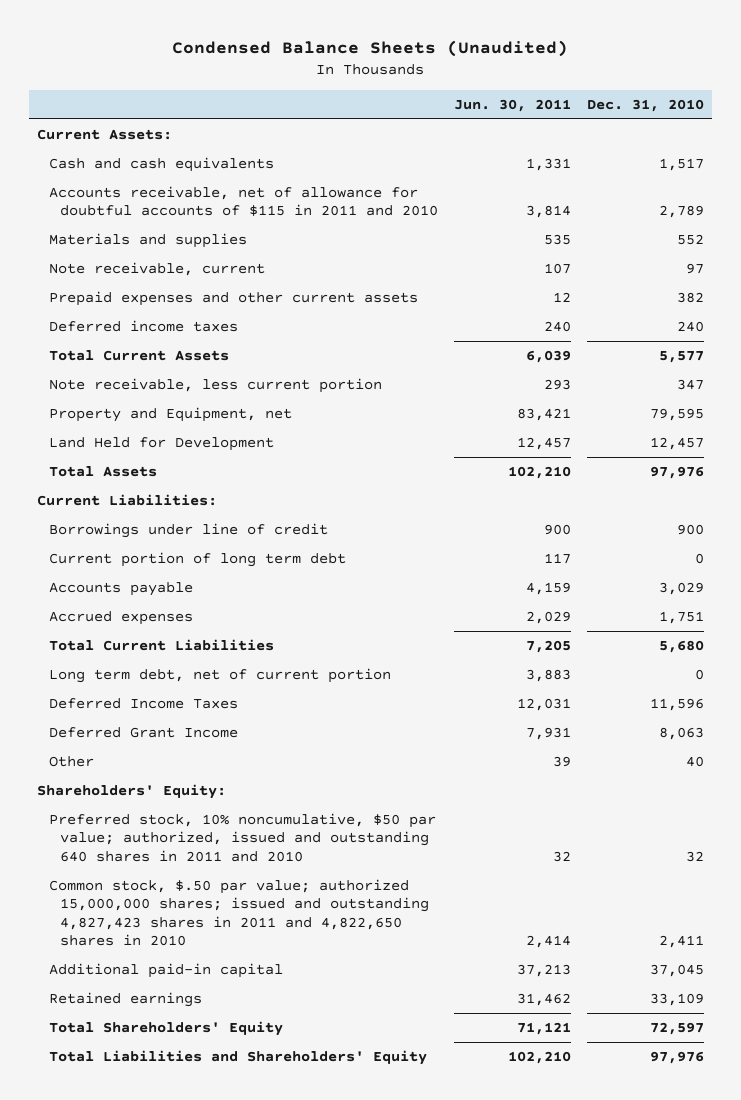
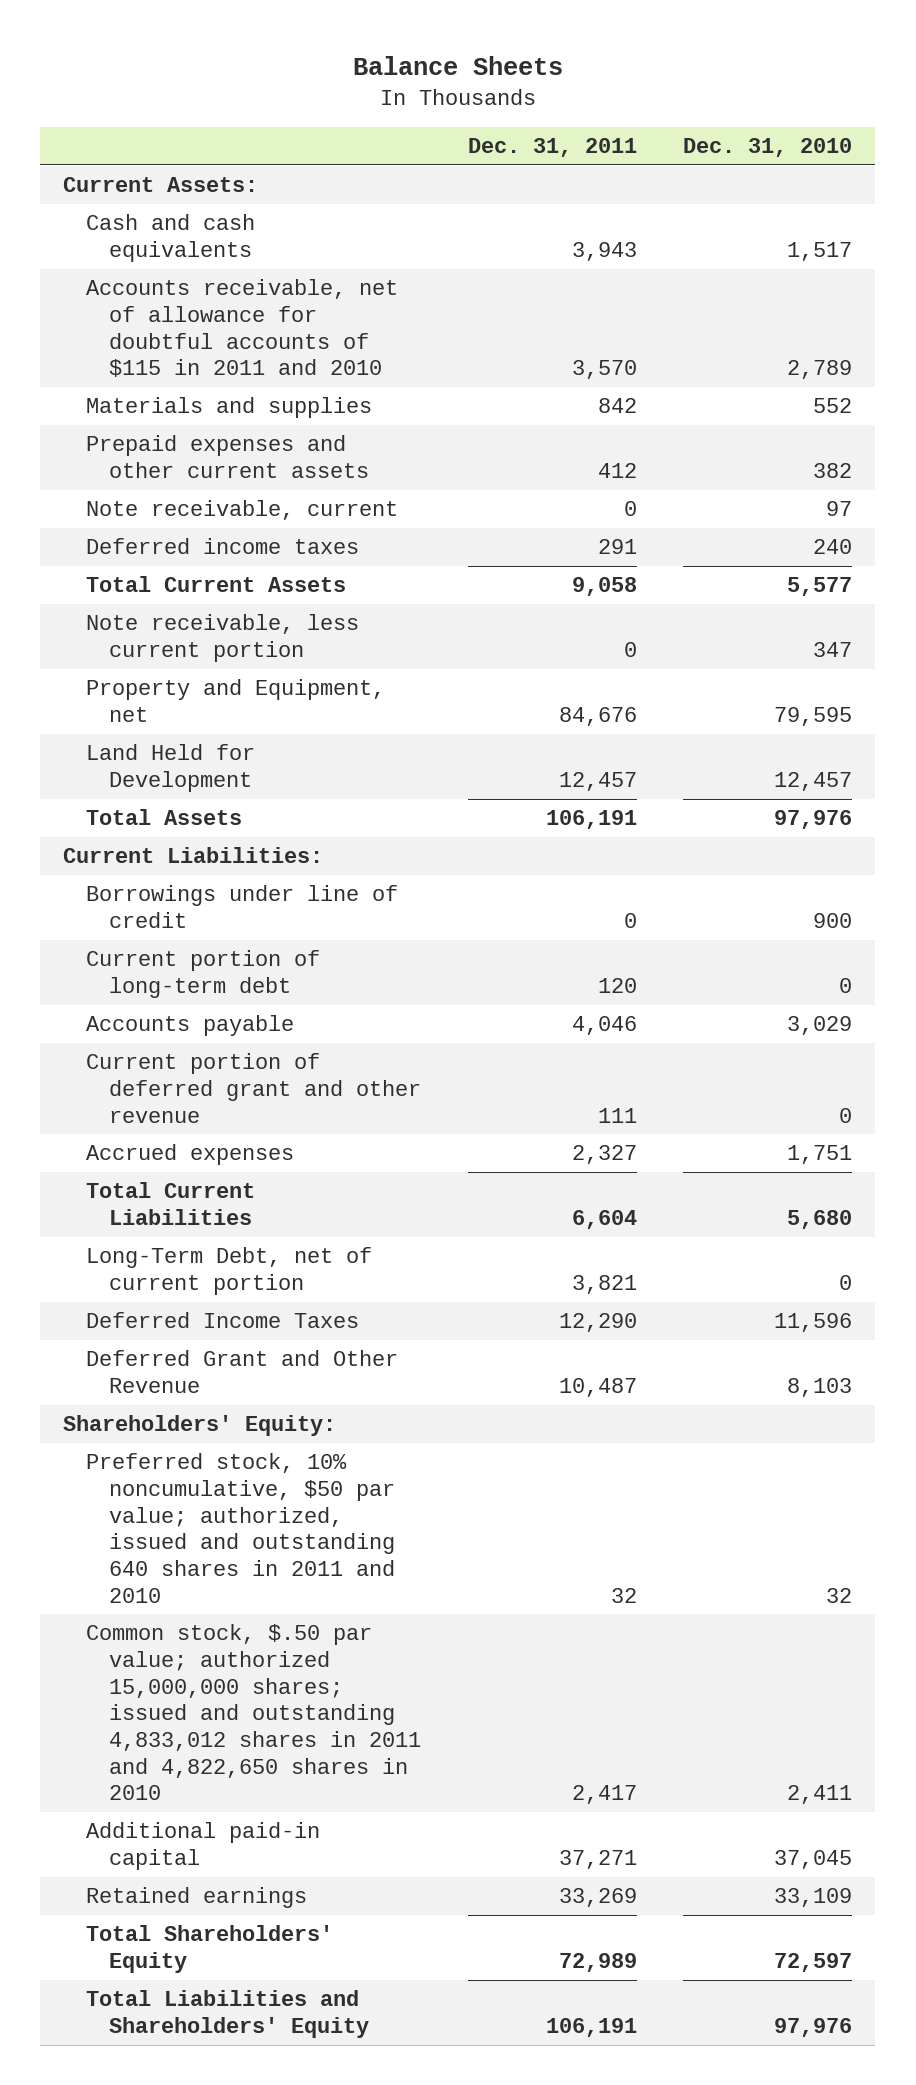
- Condensed Balance Sheets (Unaudited)
+ Balance Sheets
- | Jun. 30, 2011 | Dec. 31, 2010
+ | Dec. 31, 2011 | Dec. 31, 2010
moved down: Note receivable, current | 0 | 97
- Current portion of long term debt | 117 | 0
+ Current portion of long-term debt | 120 | 0
+ Current portion of deferred grant and other revenue | 111 | 0
- Long term debt, net of current portion | 3,883 | 0
+ Long-Term Debt, net of current portion | 3,821 | 0
- Deferred Grant Income | 7,931 | 8,063
- Other | 39 | 40
+ Deferred Grant and Other Revenue | 10,487 | 8,103
- Common stock, $.50 par value; authorized 15,000,000 shares; issued and outstanding 4,827,423 shares in 2011 and 4,822,650 shares in 2010 | 2,414 | 2,411
+ Common stock, $.50 par value; authorized 15,000,000 shares; issued and outstanding 4,833,012 shares in 2011 and 4,822,650 shares in 2010 | 2,417 | 2,411

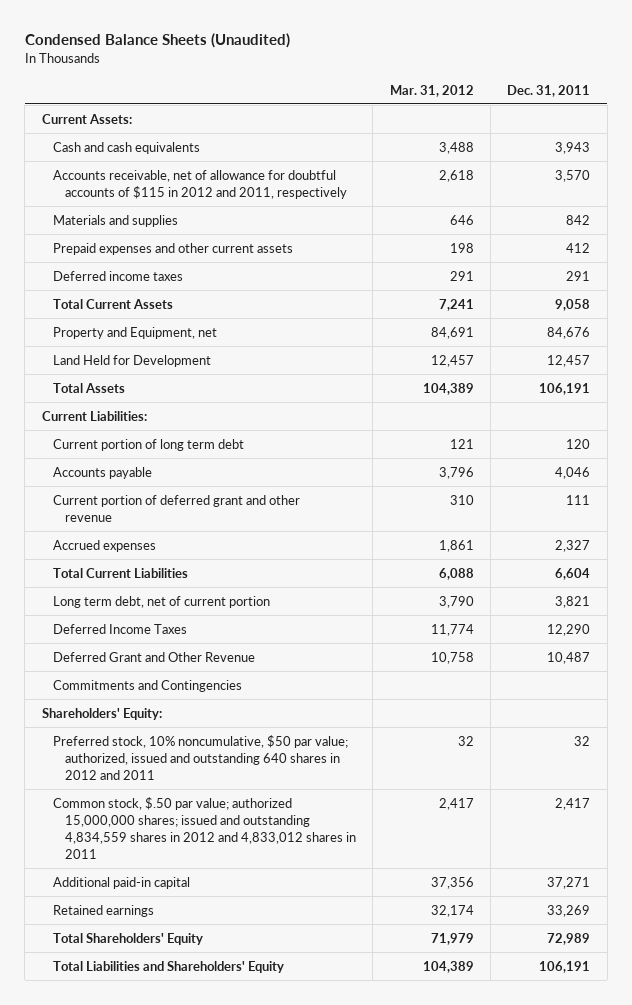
- Balance Sheets
+ Condensed Balance Sheets (Unaudited)
- | Dec. 31, 2011 | Dec. 31, 2010
+ | Mar. 31, 2012 | Dec. 31, 2011
- Accounts receivable, net of allowance for doubtful accounts of $115 in 2011 and 2010 | 3,570 | 2,789
+ Accounts receivable, net of allowance for doubtful accounts of $115 in 2012 and 2011, respectively | 2,618 | 3,570
- Note receivable, current | 0 | 97
- Note receivable, less current portion | 0 | 347
- Borrowings under line of credit | 0 | 900
- Current portion of long-term debt | 120 | 0
+ Current portion of long term debt | 121 | 120
- Long-Term Debt, net of current portion | 3,821 | 0
+ Long term debt, net of current portion | 3,790 | 3,821
+ Commitments and Contingencies
- Preferred stock, 10% noncumulative, $50 par value; authorized, issued and outstanding 640 shares in 2011 and 2010 | 32 | 32
- Common stock, $.50 par value; authorized 15,000,000 shares; issued and outstanding 4,833,012 shares in 2011 and 4,822,650 shares in 2010 | 2,417 | 2,411
+ Preferred stock, 10% noncumulative, $50 par value; authorized, issued and outstanding 640 shares in 2012 and 2011 | 32 | 32
+ Common stock, $.50 par value; authorized 15,000,000 shares; issued and outstanding 4,834,559 shares in 2012 and 4,833,012 shares in 2011 | 2,417 | 2,417

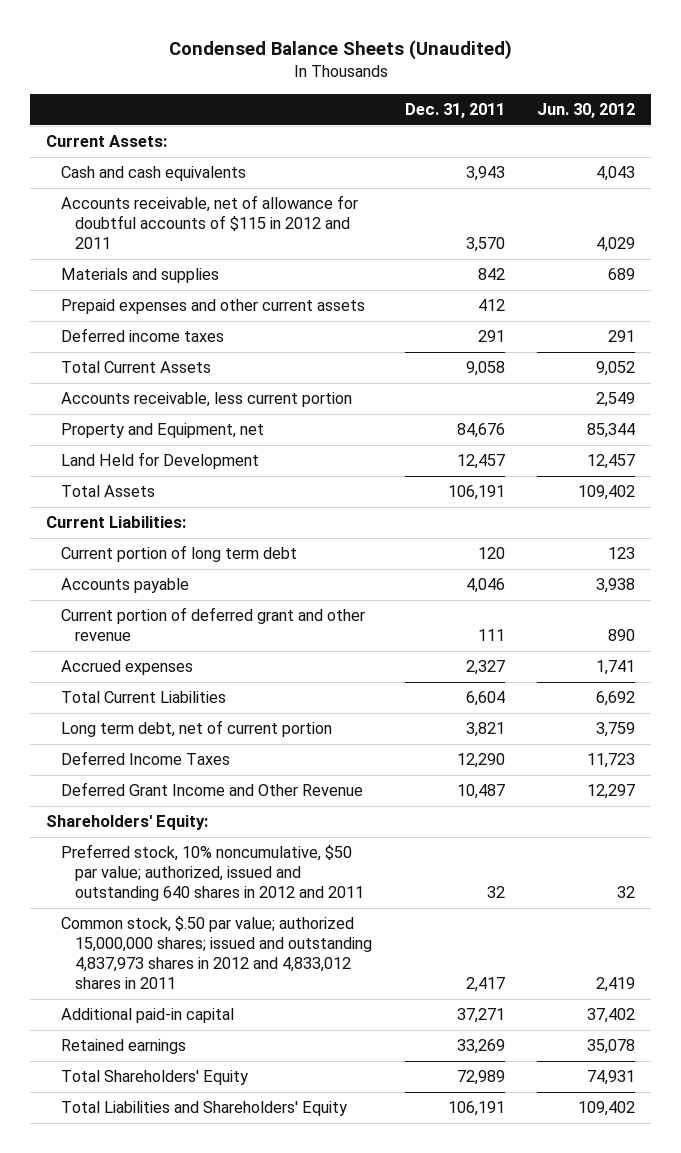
- | Mar. 31, 2012 | Dec. 31, 2011
+ | Dec. 31, 2011 | Jun. 30, 2012
- Accounts receivable, net of allowance for doubtful accounts of $115 in 2012 and 2011, respectively | 2,618 | 3,570
+ Accounts receivable, net of allowance for doubtful accounts of $115 in 2012 and 2011 | 3,570 | 4,029
+ Accounts receivable, less current portion | | 2,549
- Deferred Grant and Other Revenue | 10,758 | 10,487
- Commitments and Contingencies
+ Deferred Grant Income and Other Revenue | 10,487 | 12,297
- Common stock, $.50 par value; authorized 15,000,000 shares; issued and outstanding 4,834,559 shares in 2012 and 4,833,012 shares in 2011 | 2,417 | 2,417
+ Common stock, $.50 par value; authorized 15,000,000 shares; issued and outstanding 4,837,973 shares in 2012 and 4,833,012 shares in 2011 | 2,417 | 2,419

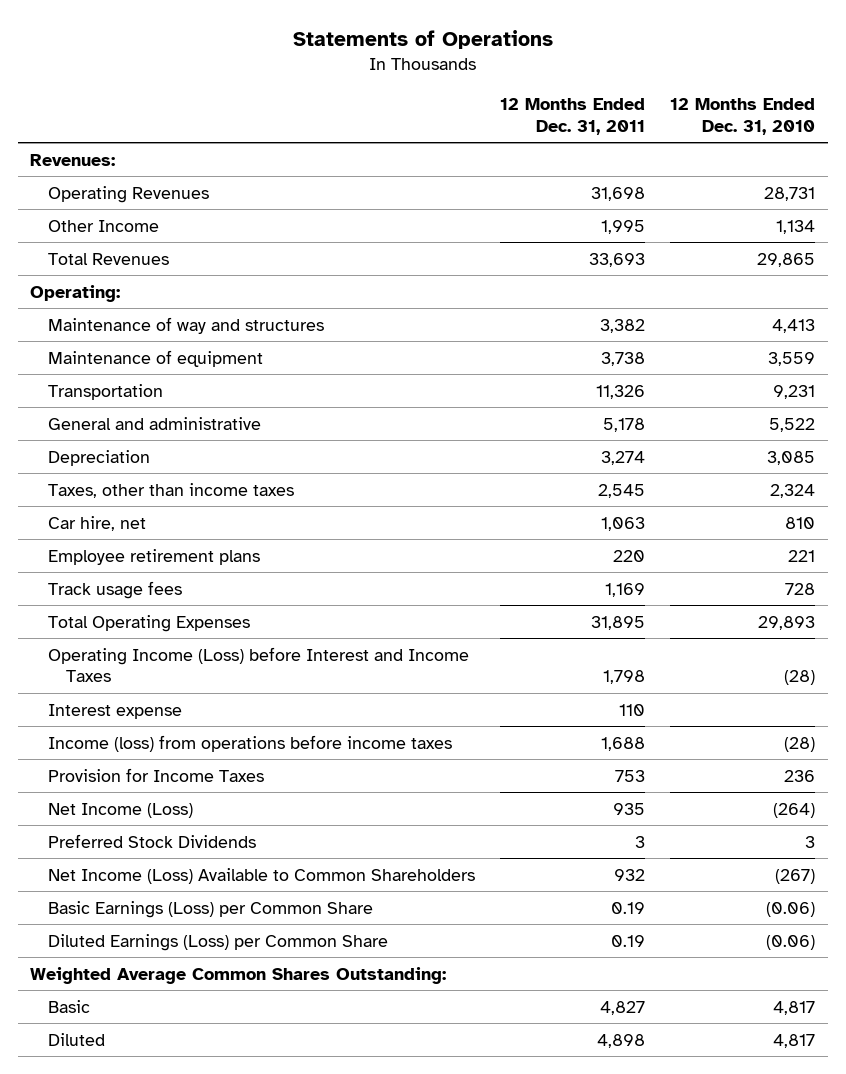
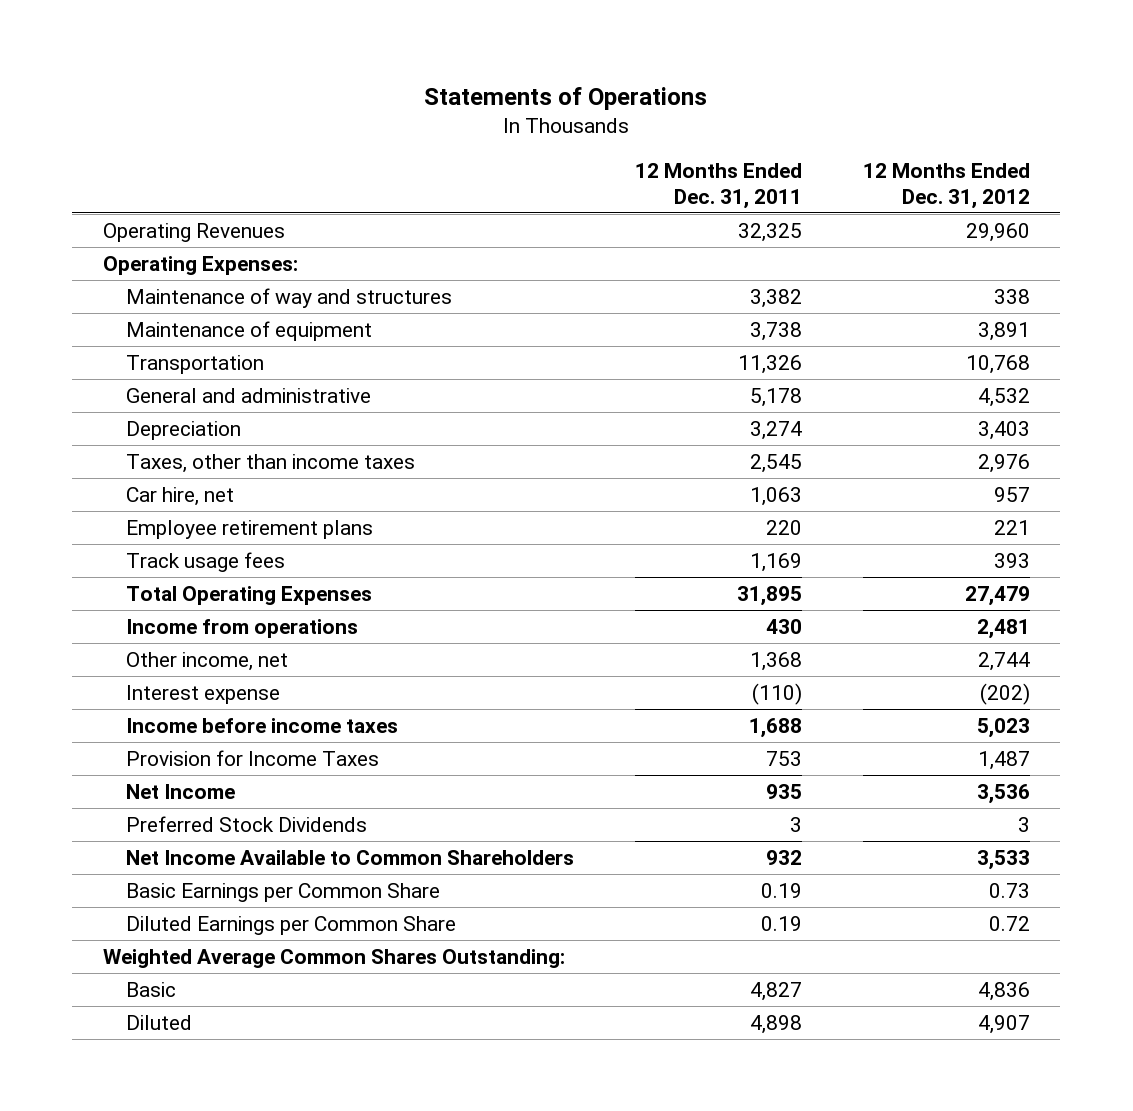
- | 12 Months Ended Dec. 31, 2011 | 12 Months Ended Dec. 31, 2010
+ | 12 Months Ended Dec. 31, 2011 | 12 Months Ended Dec. 31, 2012
- Revenues:
- Operating Revenues | 31,698 | 28,731
- Other Income | 1,995 | 1,134
- Total Revenues | 33,693 | 29,865
- Operating:
+ Operating Revenues | 32,325 | 29,960
+ Operating Expenses:
- Operating Income (Loss) before Interest and Income Taxes | 1,798 | (28)
- Interest expense | 110 |
- Income (loss) from operations before income taxes | 1,688 | (28)
+ Income from operations | 430 | 2,481
+ Other income, net | 1,368 | 2,744
+ Interest expense | (110) | (202)
+ Income before income taxes | 1,688 | 5,023
- Net Income (Loss) | 935 | (264)
+ Net Income | 935 | 3,536
- Net Income (Loss) Available to Common Shareholders | 932 | (267)
- Basic Earnings (Loss) per Common Share | 0.19 | (0.06)
- Diluted Earnings (Loss) per Common Share | 0.19 | (0.06)
+ Net Income Available to Common Shareholders | 932 | 3,533
+ Basic Earnings per Common Share | 0.19 | 0.73
+ Diluted Earnings per Common Share | 0.19 | 0.72

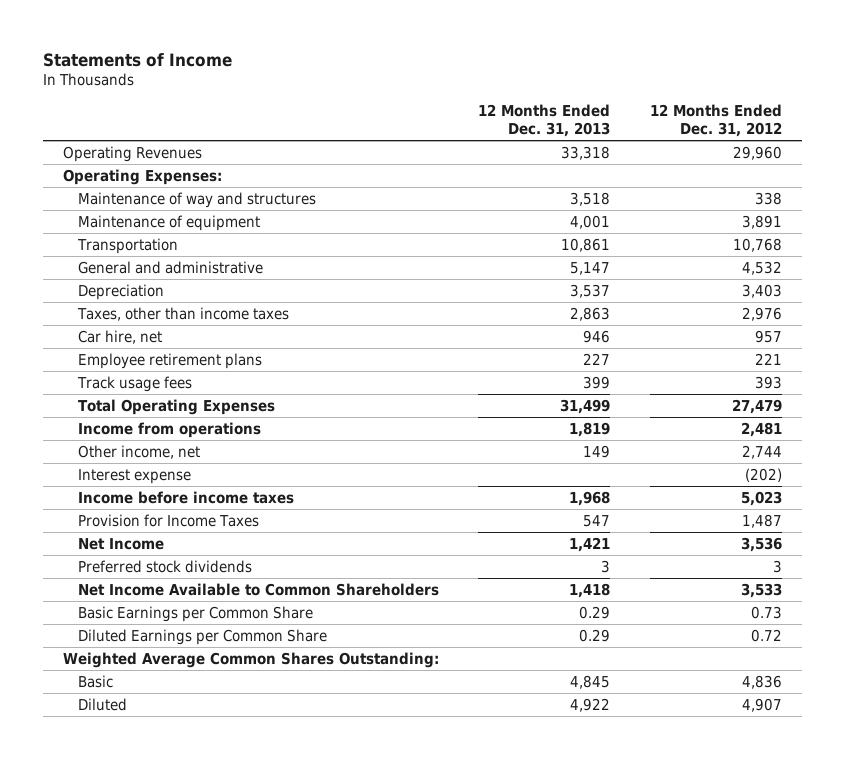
- Statements of Operations
+ Statements of Income
- | 12 Months Ended Dec. 31, 2011 | 12 Months Ended Dec. 31, 2012
+ | 12 Months Ended Dec. 31, 2013 | 12 Months Ended Dec. 31, 2012
- Preferred Stock Dividends | 3 | 3
+ Preferred stock dividends | 3 | 3

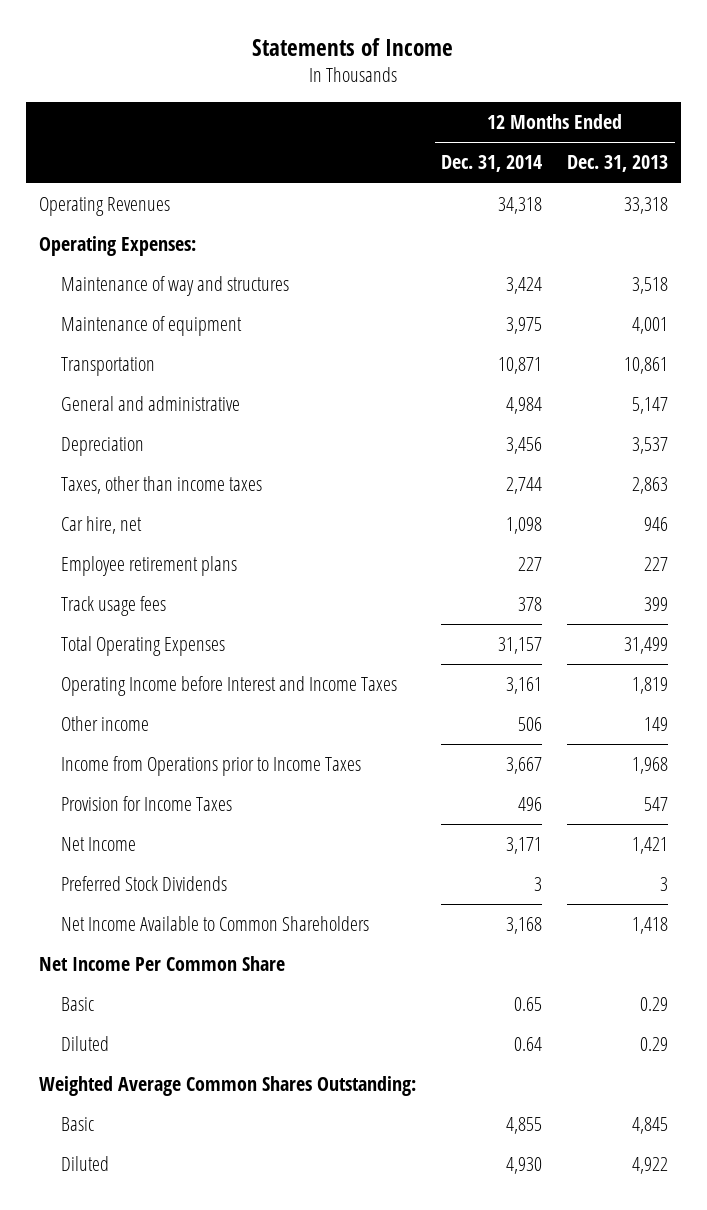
- | 12 Months Ended Dec. 31, 2013 | 12 Months Ended Dec. 31, 2012
+ | 12 Months Ended Dec. 31, 2014 | 12 Months Ended Dec. 31, 2013
- Income from operations | 1,819 | 2,481
- Other income, net | 149 | 2,744
- Interest expense | | (202)
- Income before income taxes | 1,968 | 5,023
+ Operating Income before Interest and Income Taxes | 3,161 | 1,819
+ Other income | 506 | 149
+ Income from Operations prior to Income Taxes | 3,667 | 1,968
- Preferred stock dividends | 3 | 3
+ Preferred Stock Dividends | 3 | 3
- Basic Earnings per Common Share | 0.29 | 0.73
- Diluted Earnings per Common Share | 0.29 | 0.72
+ Net Income Per Common Share
+ Basic | 0.65 | 0.29
+ Diluted | 0.64 | 0.29

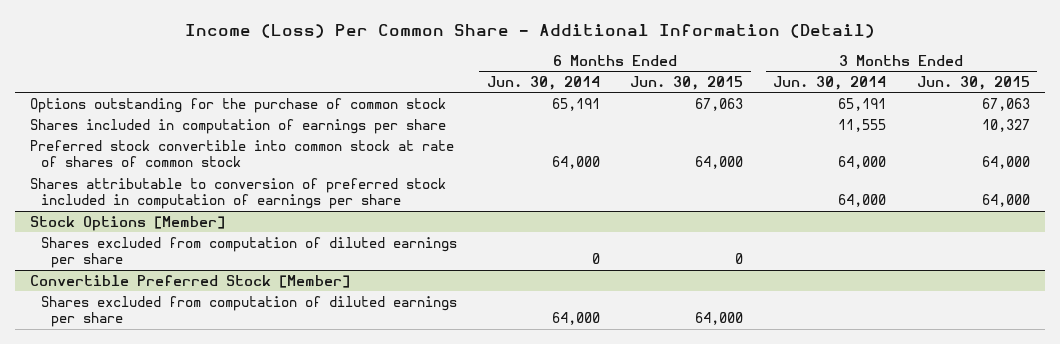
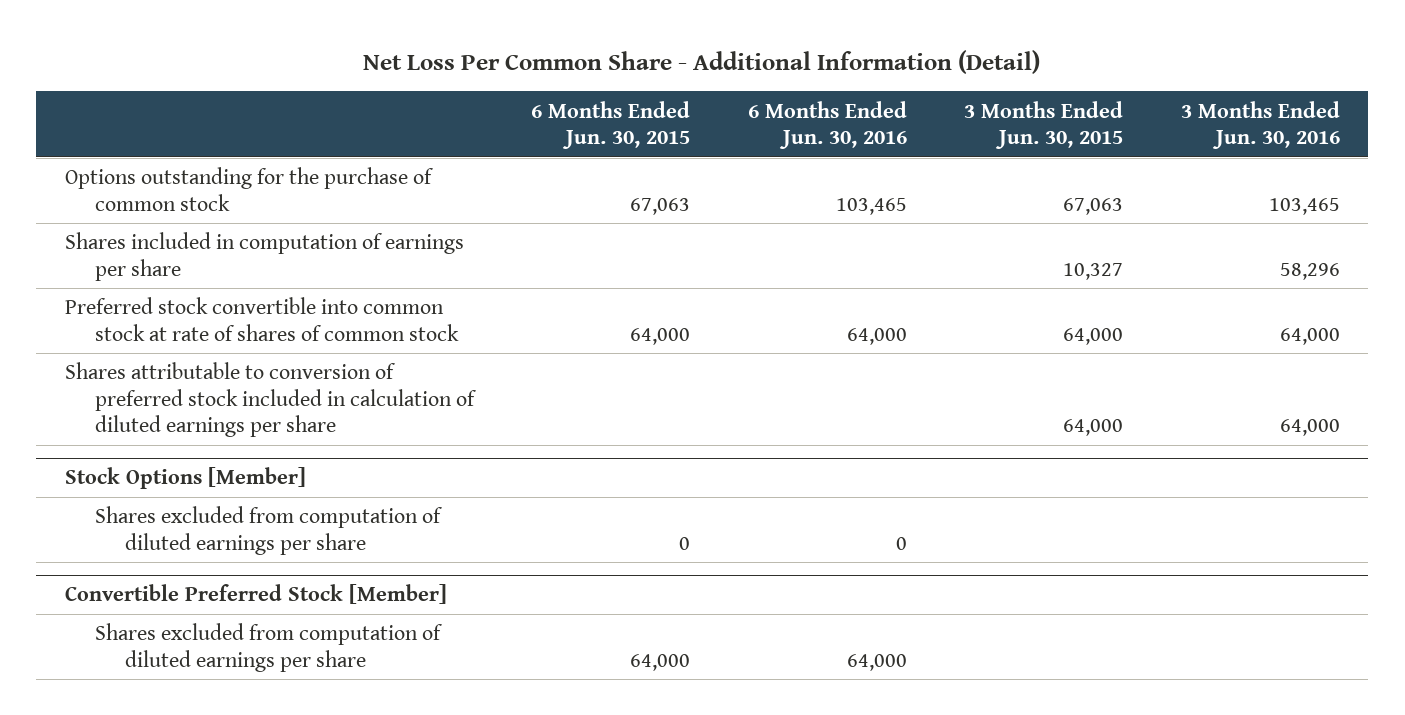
- Income (Loss) Per Common Share - Additional Information (Detail)
+ Net Loss Per Common Share - Additional Information (Detail)
- | 6 Months Ended Jun. 30, 2014 | 6 Months Ended Jun. 30, 2015 | 3 Months Ended Jun. 30, 2014 | 3 Months Ended Jun. 30, 2015
+ | 6 Months Ended Jun. 30, 2015 | 6 Months Ended Jun. 30, 2016 | 3 Months Ended Jun. 30, 2015 | 3 Months Ended Jun. 30, 2016
- Shares attributable to conversion of preferred stock included in computation of earnings per share | | | 64,000 | 64,000
+ Shares attributable to conversion of preferred stock included in calculation of diluted earnings per share | | | 64,000 | 64,000

